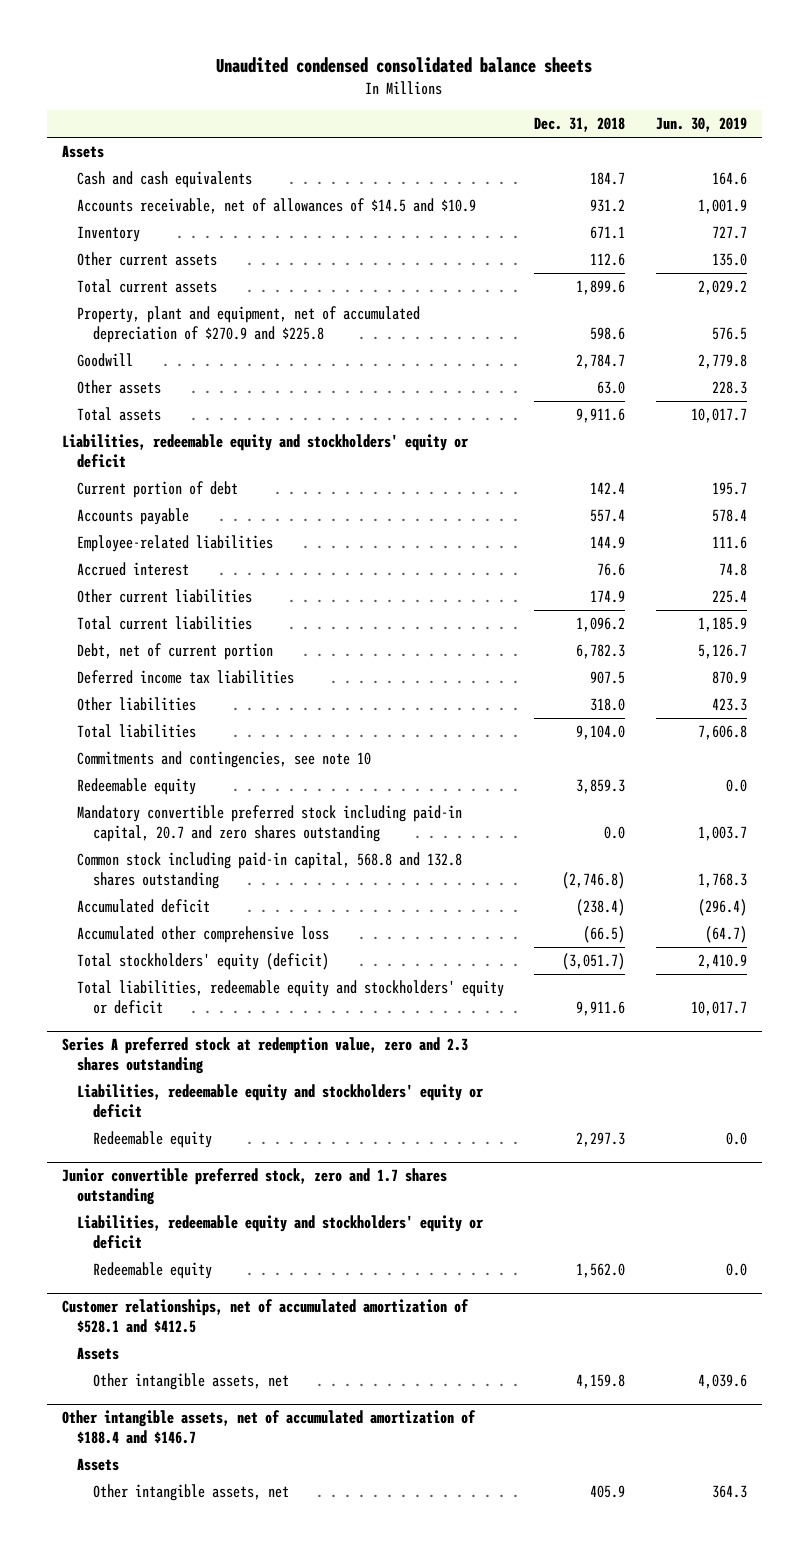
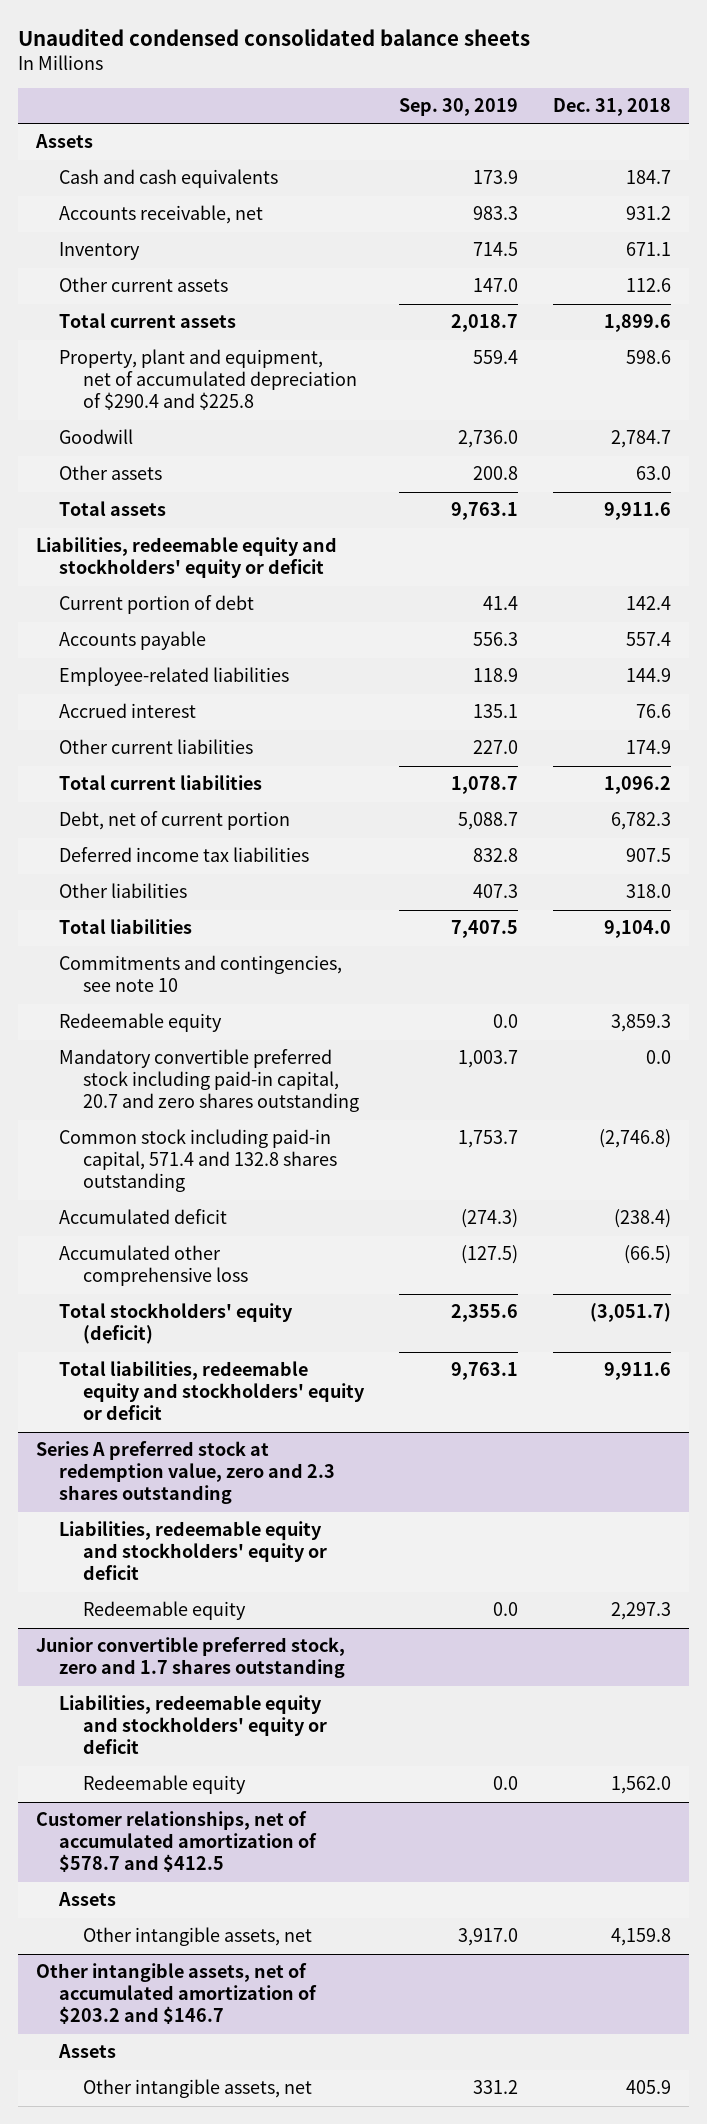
- | Dec. 31, 2018 | Jun. 30, 2019
+ | Sep. 30, 2019 | Dec. 31, 2018
- Accounts receivable, net of allowances of $14.5 and $10.9 | 931.2 | 1,001.9
+ Accounts receivable, net | 983.3 | 931.2
- Property, plant and equipment, net of accumulated depreciation of $270.9 and $225.8 | 598.6 | 576.5
+ Property, plant and equipment, net of accumulated depreciation of $290.4 and $225.8 | 559.4 | 598.6
- Common stock including paid-in capital, 568.8 and 132.8 shares outstanding | (2,746.8) | 1,768.3
+ Common stock including paid-in capital, 571.4 and 132.8 shares outstanding | 1,753.7 | (2,746.8)
- Customer relationships, net of accumulated amortization of $528.1 and $412.5
+ Customer relationships, net of accumulated amortization of $578.7 and $412.5
- Other intangible assets, net of accumulated amortization of $188.4 and $146.7
+ Other intangible assets, net of accumulated amortization of $203.2 and $146.7

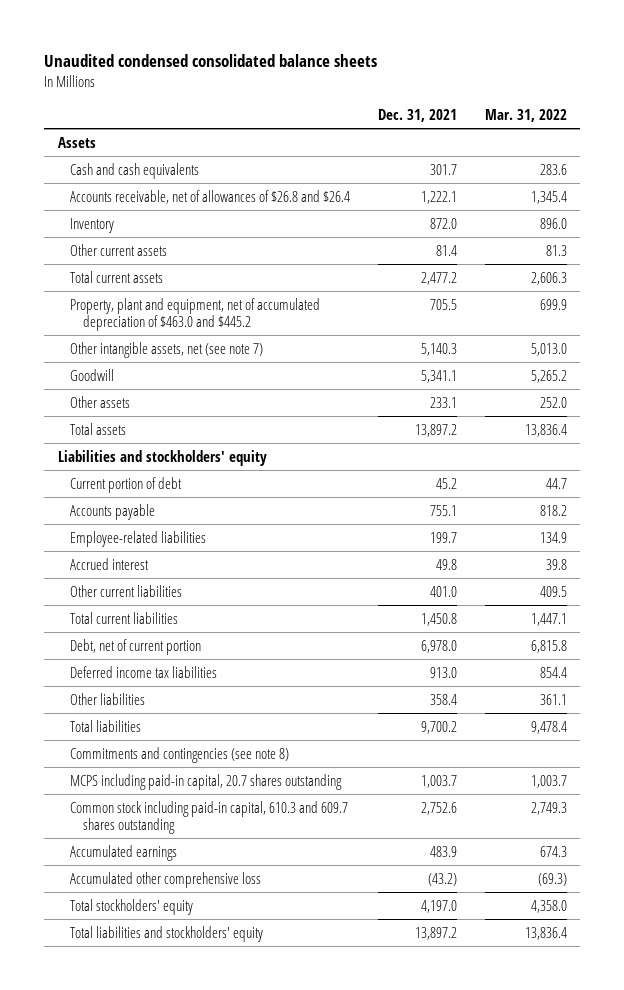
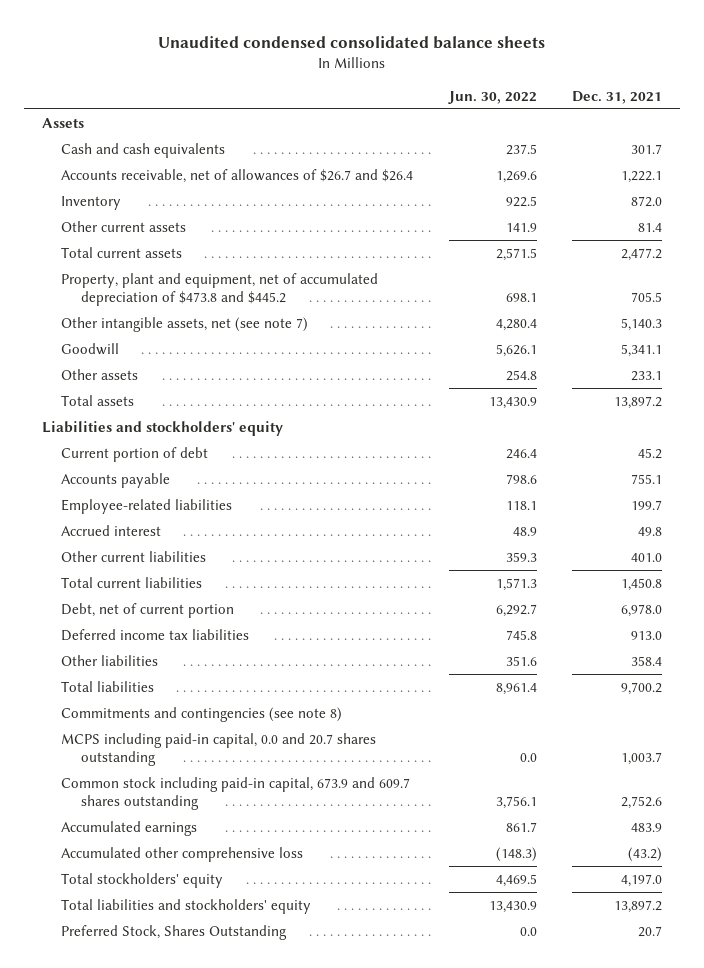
- | Dec. 31, 2021 | Mar. 31, 2022
+ | Jun. 30, 2022 | Dec. 31, 2021
- Accounts receivable, net of allowances of $26.8 and $26.4 | 1,222.1 | 1,345.4
+ Accounts receivable, net of allowances of $26.7 and $26.4 | 1,269.6 | 1,222.1
- Property, plant and equipment, net of accumulated depreciation of $463.0 and $445.2 | 705.5 | 699.9
+ Property, plant and equipment, net of accumulated depreciation of $473.8 and $445.2 | 698.1 | 705.5
- MCPS including paid-in capital, 20.7 shares outstanding | 1,003.7 | 1,003.7
- Common stock including paid-in capital, 610.3 and 609.7 shares outstanding | 2,752.6 | 2,749.3
+ MCPS including paid-in capital, 0.0 and 20.7 shares outstanding | 0.0 | 1,003.7
+ Common stock including paid-in capital, 673.9 and 609.7 shares outstanding | 3,756.1 | 2,752.6
+ Preferred Stock, Shares Outstanding | 0.0 | 20.7

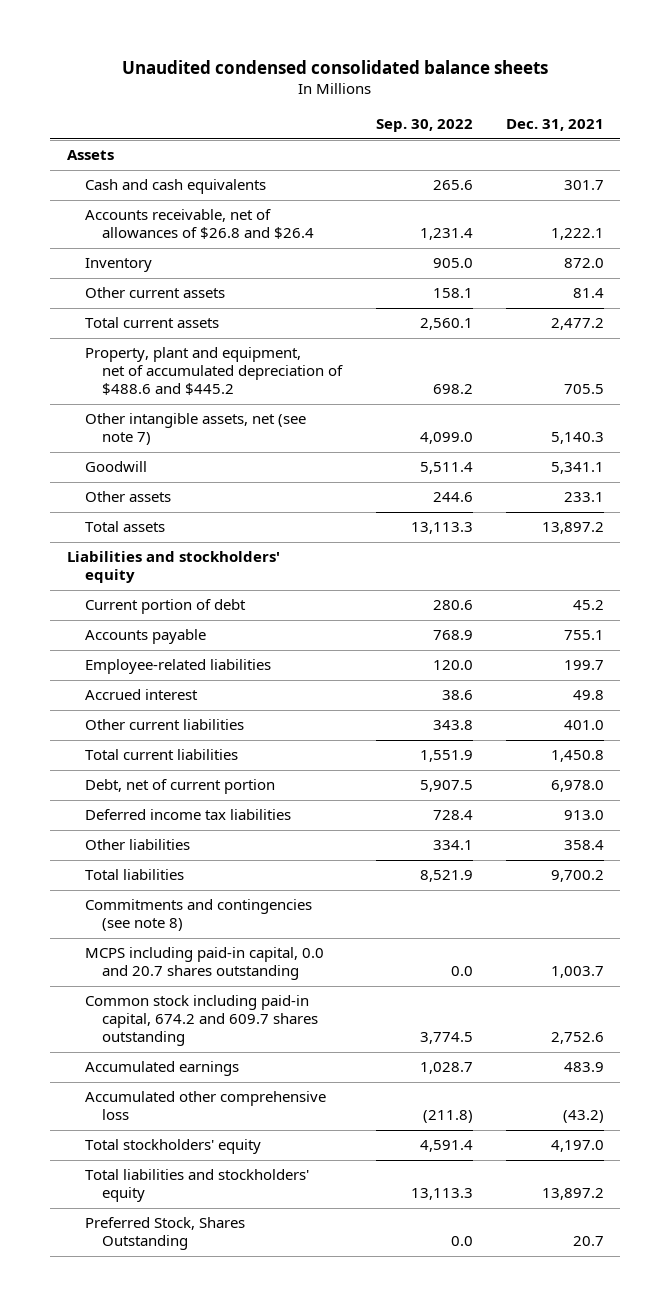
- | Jun. 30, 2022 | Dec. 31, 2021
+ | Sep. 30, 2022 | Dec. 31, 2021
- Accounts receivable, net of allowances of $26.7 and $26.4 | 1,269.6 | 1,222.1
+ Accounts receivable, net of allowances of $26.8 and $26.4 | 1,231.4 | 1,222.1
- Property, plant and equipment, net of accumulated depreciation of $473.8 and $445.2 | 698.1 | 705.5
+ Property, plant and equipment, net of accumulated depreciation of $488.6 and $445.2 | 698.2 | 705.5
- Common stock including paid-in capital, 673.9 and 609.7 shares outstanding | 3,756.1 | 2,752.6
+ Common stock including paid-in capital, 674.2 and 609.7 shares outstanding | 3,774.5 | 2,752.6

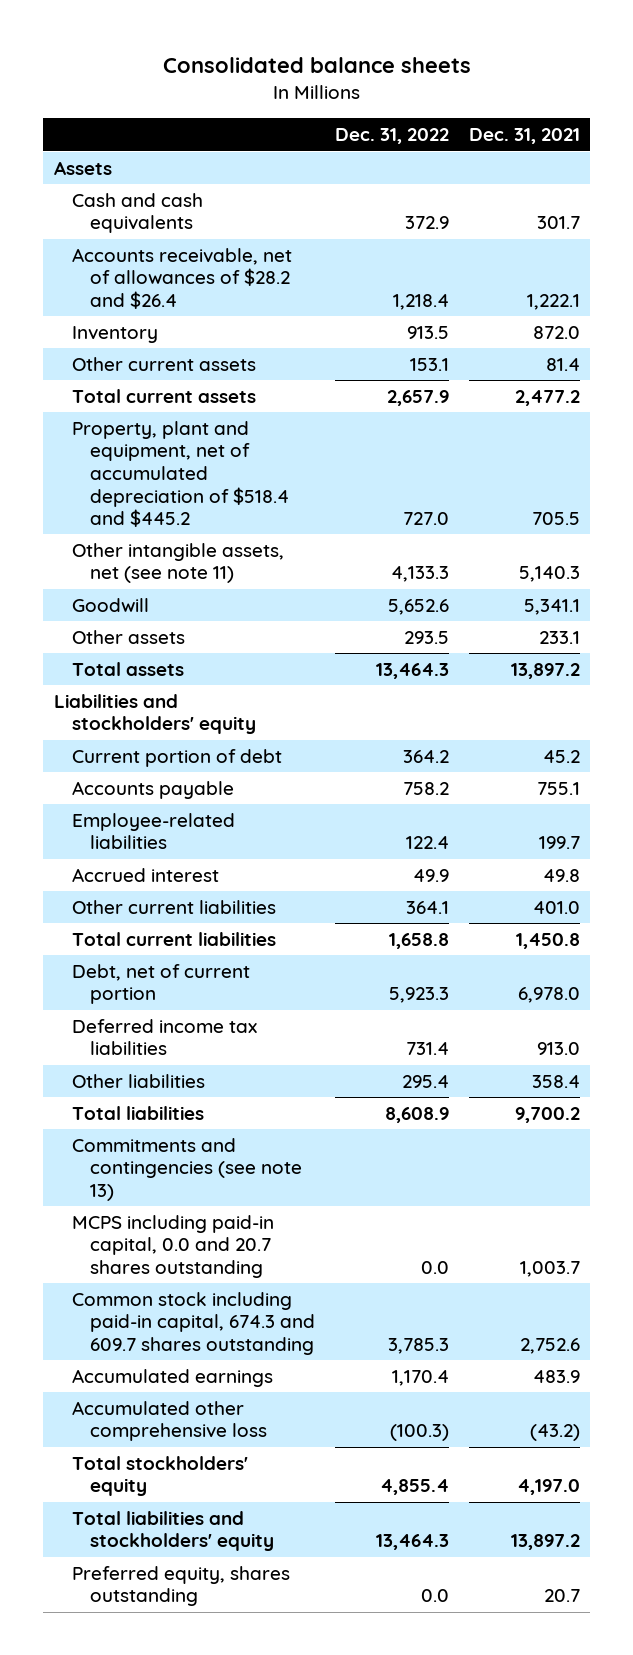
- Unaudited condensed consolidated balance sheets
+ Consolidated balance sheets
- | Sep. 30, 2022 | Dec. 31, 2021
+ | Dec. 31, 2022 | Dec. 31, 2021
- Accounts receivable, net of allowances of $26.8 and $26.4 | 1,231.4 | 1,222.1
+ Accounts receivable, net of allowances of $28.2 and $26.4 | 1,218.4 | 1,222.1
- Property, plant and equipment, net of accumulated depreciation of $488.6 and $445.2 | 698.2 | 705.5
- Other intangible assets, net (see note 7) | 4,099.0 | 5,140.3
+ Property, plant and equipment, net of accumulated depreciation of $518.4 and $445.2 | 727.0 | 705.5
+ Other intangible assets, net (see note 11) | 4,133.3 | 5,140.3
- Commitments and contingencies (see note 8)
+ Commitments and contingencies (see note 13)
- Common stock including paid-in capital, 674.2 and 609.7 shares outstanding | 3,774.5 | 2,752.6
+ Common stock including paid-in capital, 674.3 and 609.7 shares outstanding | 3,785.3 | 2,752.6
- Preferred Stock, Shares Outstanding | 0.0 | 20.7
+ Preferred equity, shares outstanding | 0.0 | 20.7

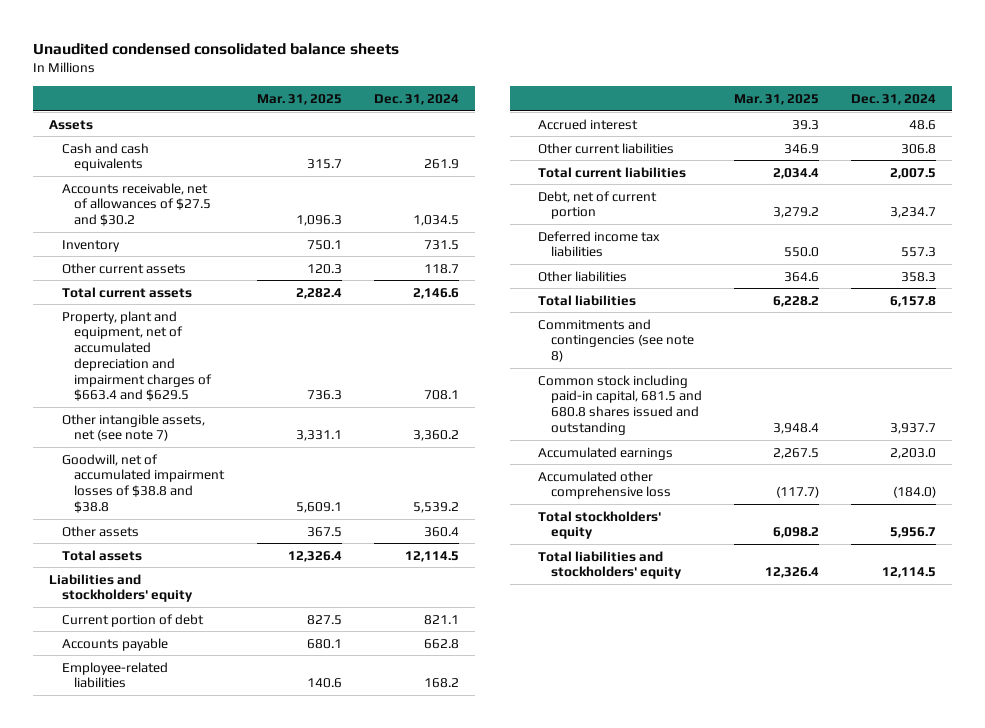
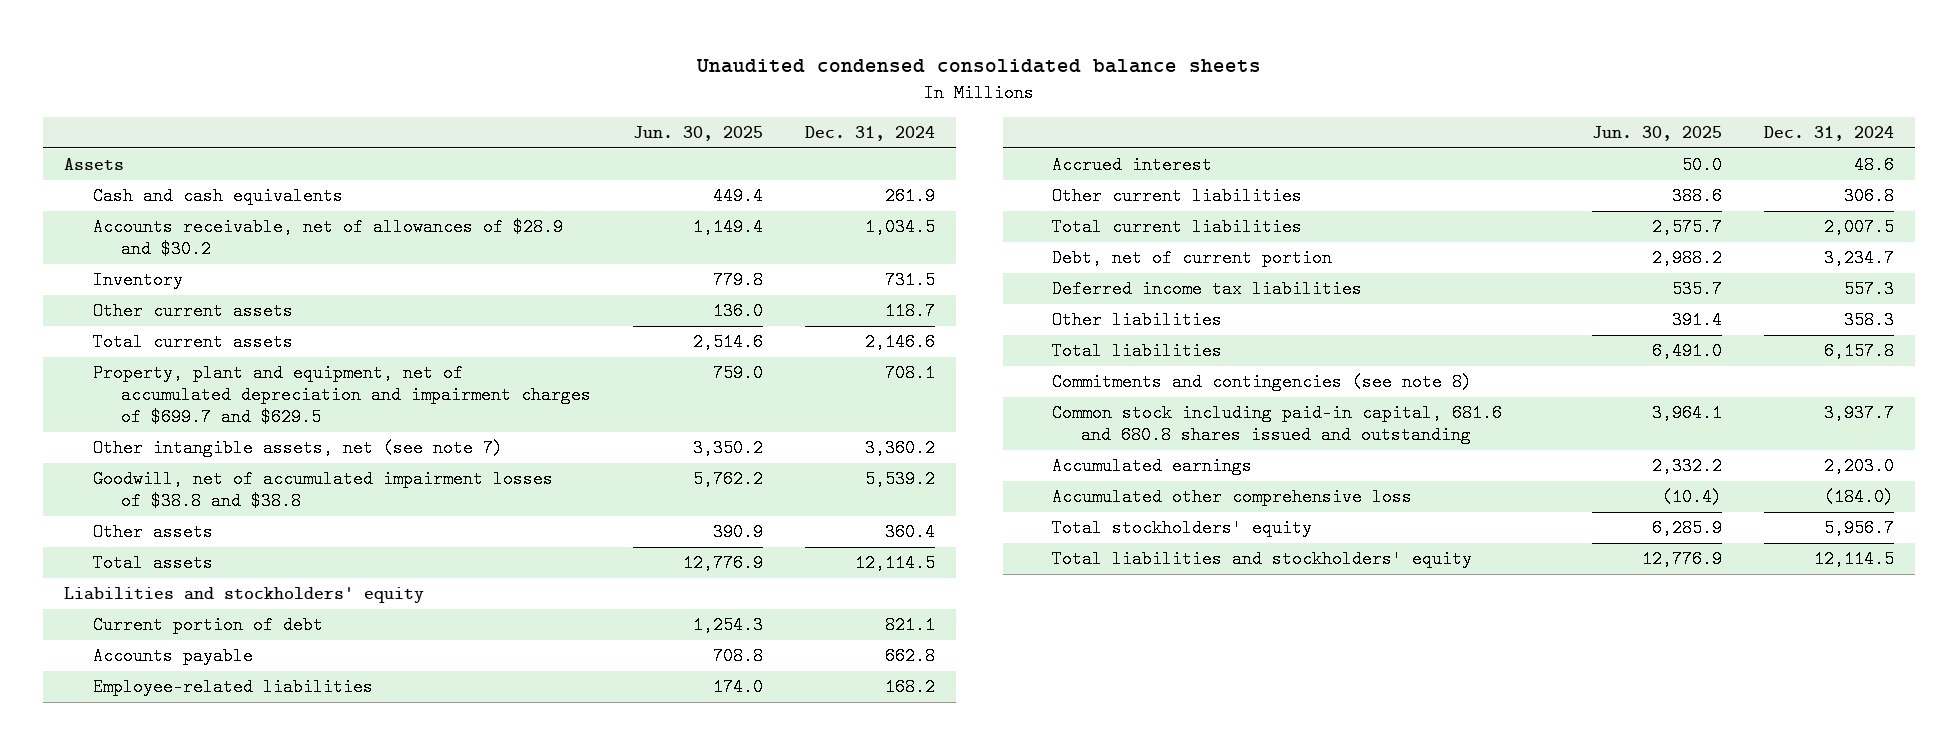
- | Mar. 31, 2025 | Dec. 31, 2024
+ | Jun. 30, 2025 | Dec. 31, 2024
- Accounts receivable, net of allowances of $27.5 and $30.2 | 1,096.3 | 1,034.5
+ Accounts receivable, net of allowances of $28.9 and $30.2 | 1,149.4 | 1,034.5
- Property, plant and equipment, net of accumulated depreciation and impairment charges of $663.4 and $629.5 | 736.3 | 708.1
+ Property, plant and equipment, net of accumulated depreciation and impairment charges of $699.7 and $629.5 | 759.0 | 708.1
- Common stock including paid-in capital, 681.5 and 680.8 shares issued and outstanding | 3,948.4 | 3,937.7
+ Common stock including paid-in capital, 681.6 and 680.8 shares issued and outstanding | 3,964.1 | 3,937.7

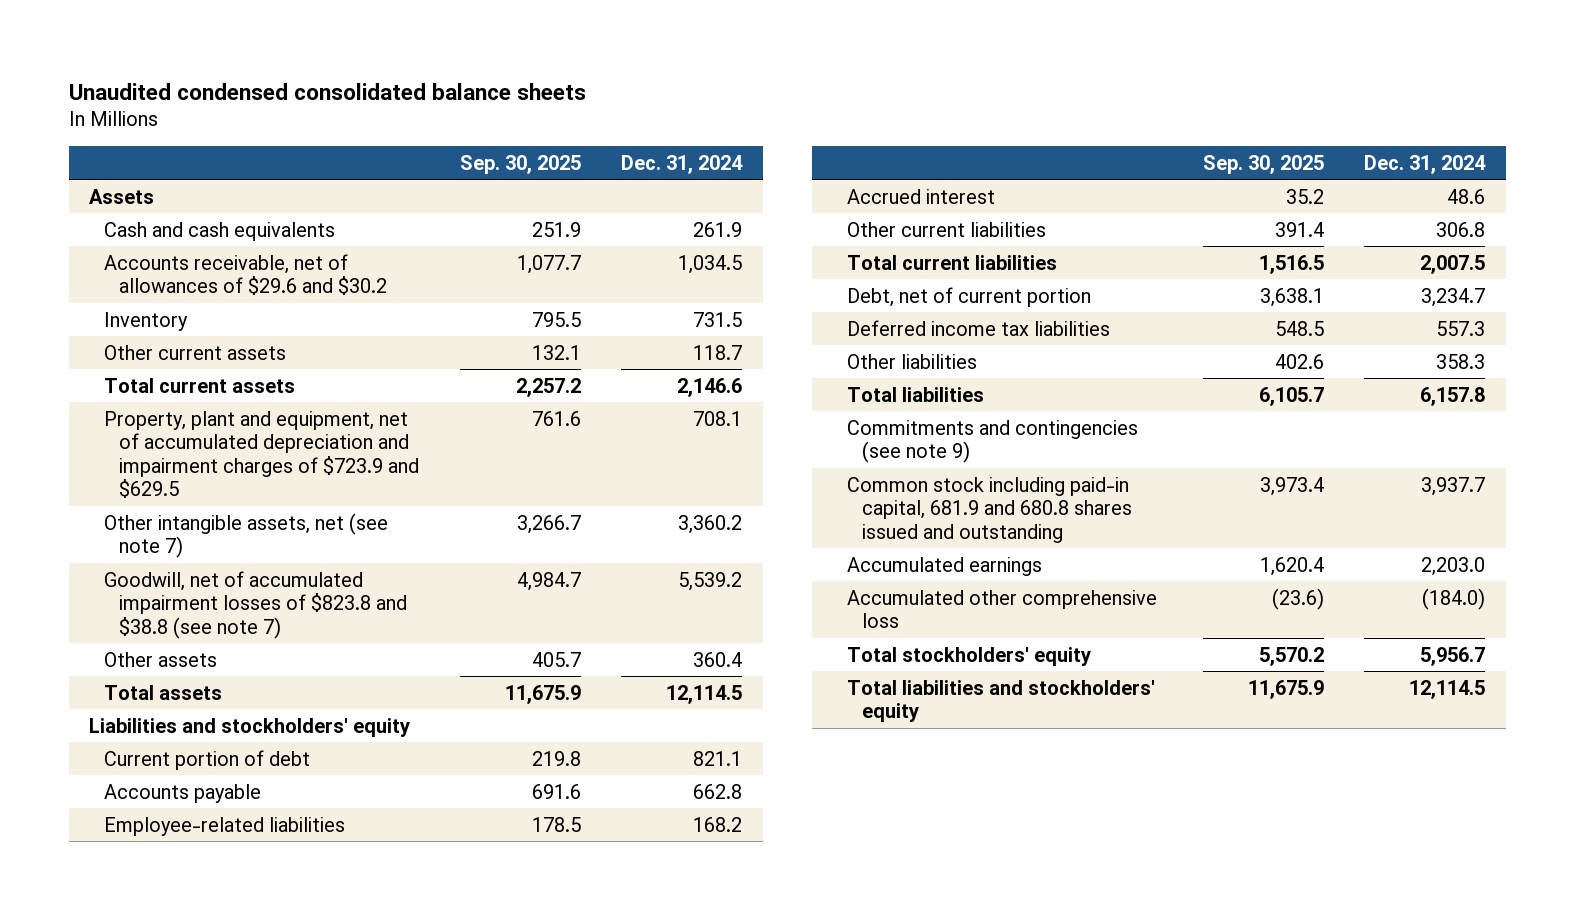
- | Jun. 30, 2025 | Dec. 31, 2024
+ | Sep. 30, 2025 | Dec. 31, 2024
- Accounts receivable, net of allowances of $28.9 and $30.2 | 1,149.4 | 1,034.5
+ Accounts receivable, net of allowances of $29.6 and $30.2 | 1,077.7 | 1,034.5
- Property, plant and equipment, net of accumulated depreciation and impairment charges of $699.7 and $629.5 | 759.0 | 708.1
+ Property, plant and equipment, net of accumulated depreciation and impairment charges of $723.9 and $629.5 | 761.6 | 708.1
- Goodwill, net of accumulated impairment losses of $38.8 and $38.8 | 5,762.2 | 5,539.2
+ Goodwill, net of accumulated impairment losses of $823.8 and $38.8 (see note 7) | 4,984.7 | 5,539.2
- Commitments and contingencies (see note 8)
- Common stock including paid-in capital, 681.6 and 680.8 shares issued and outstanding | 3,964.1 | 3,937.7
+ Commitments and contingencies (see note 9)
+ Common stock including paid-in capital, 681.9 and 680.8 shares issued and outstanding | 3,973.4 | 3,937.7

